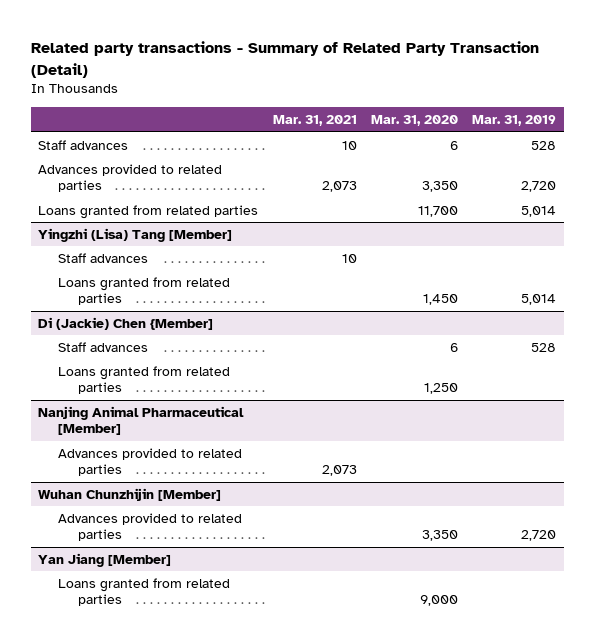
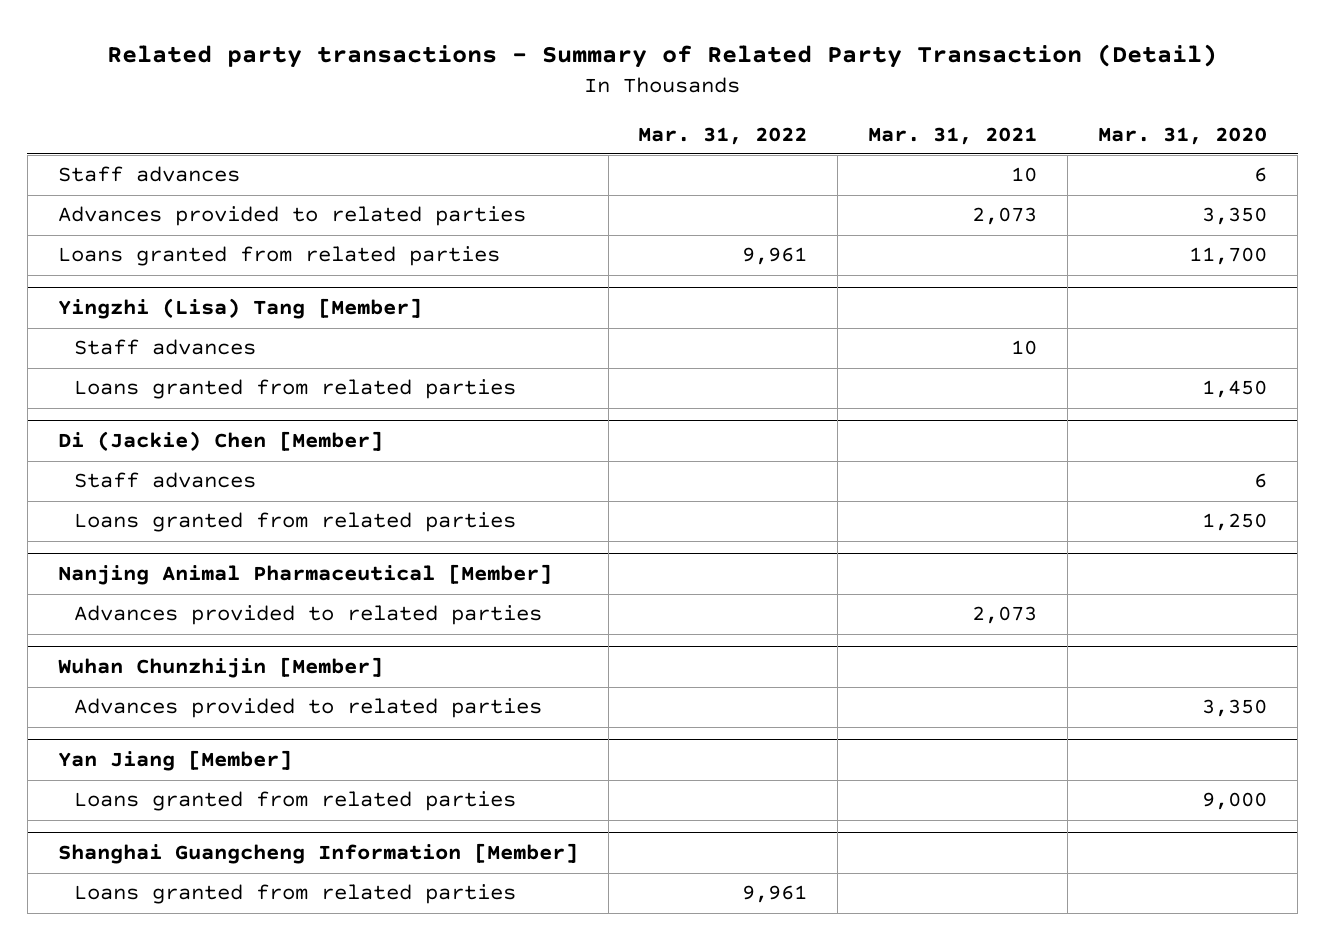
- | Mar. 31, 2021 | Mar. 31, 2020 | Mar. 31, 2019
+ | Mar. 31, 2022 | Mar. 31, 2021 | Mar. 31, 2020
- Di (Jackie) Chen {Member]
+ Di (Jackie) Chen [Member]
+ Shanghai Guangcheng Information [Member]
+ Loans granted from related parties | 9,961 | |

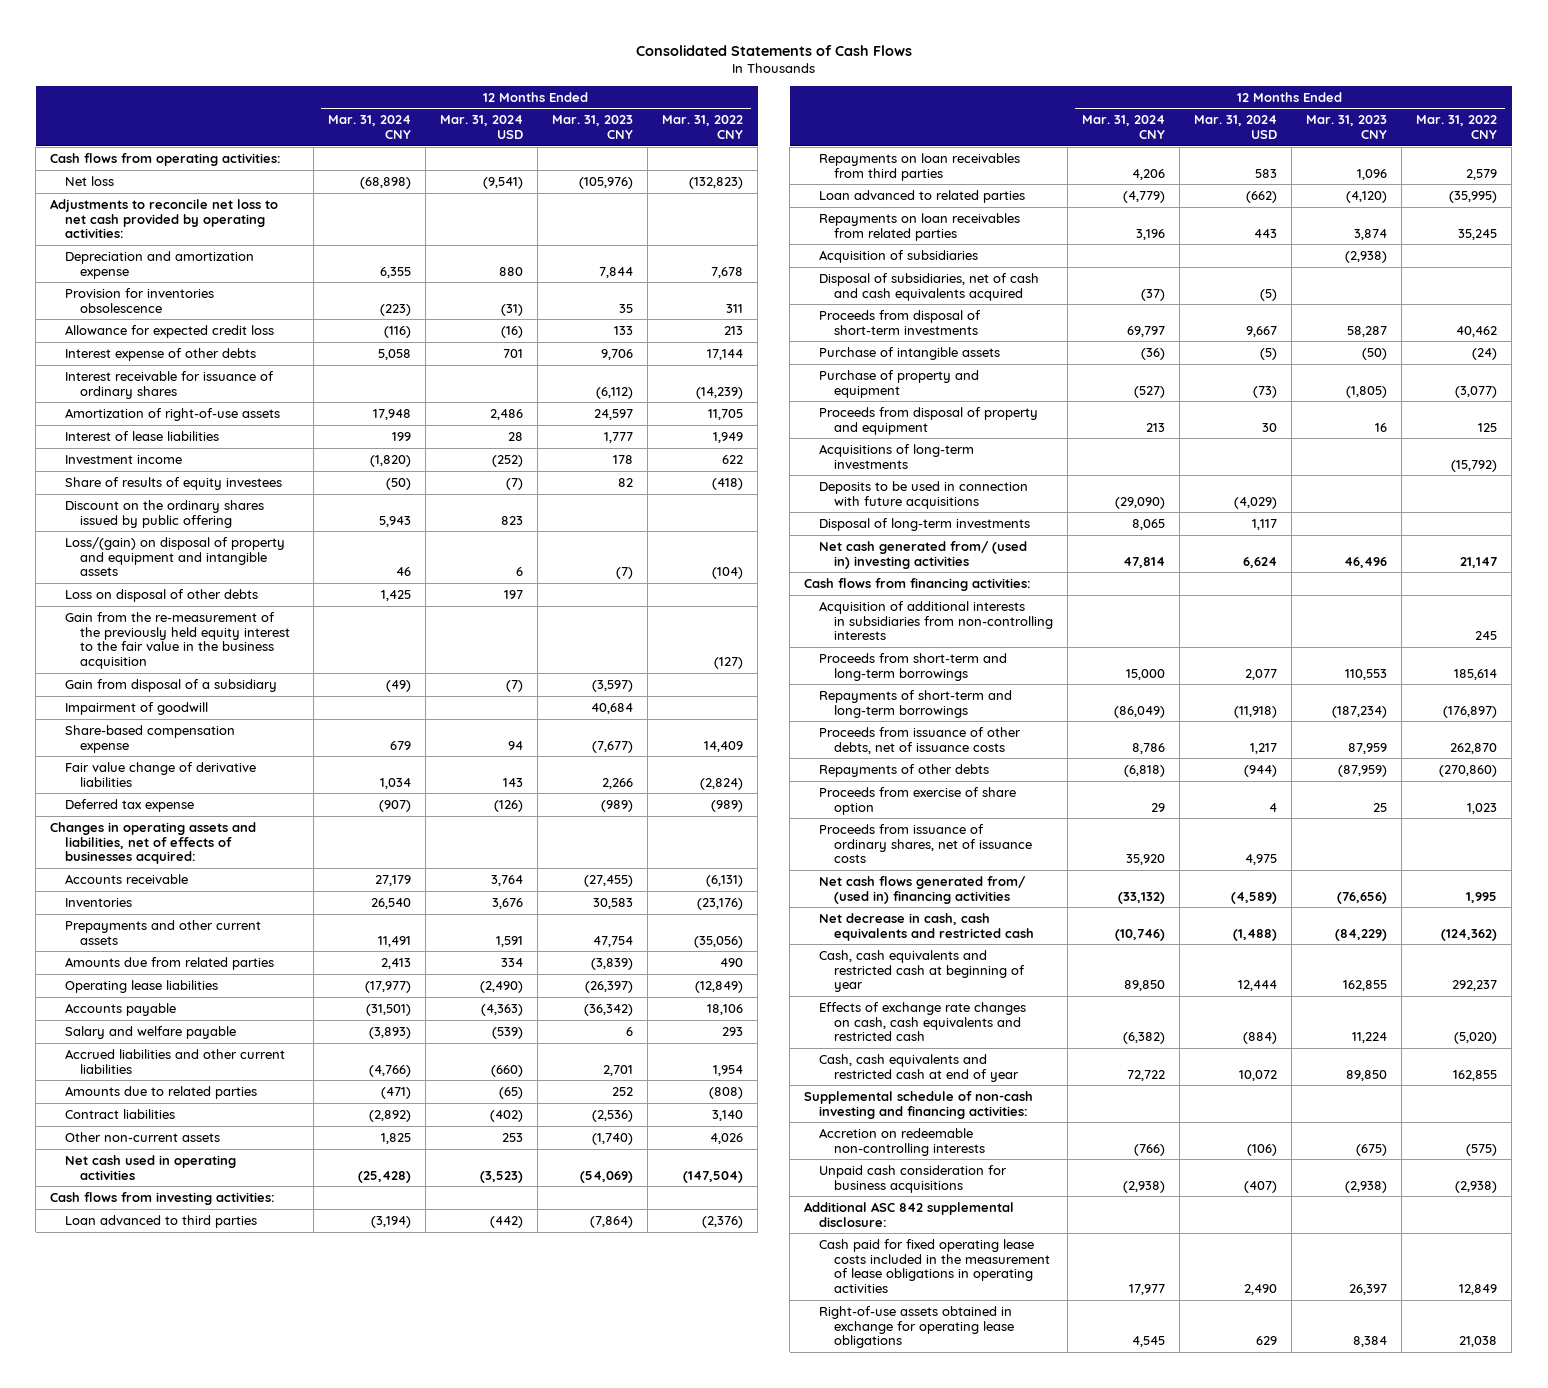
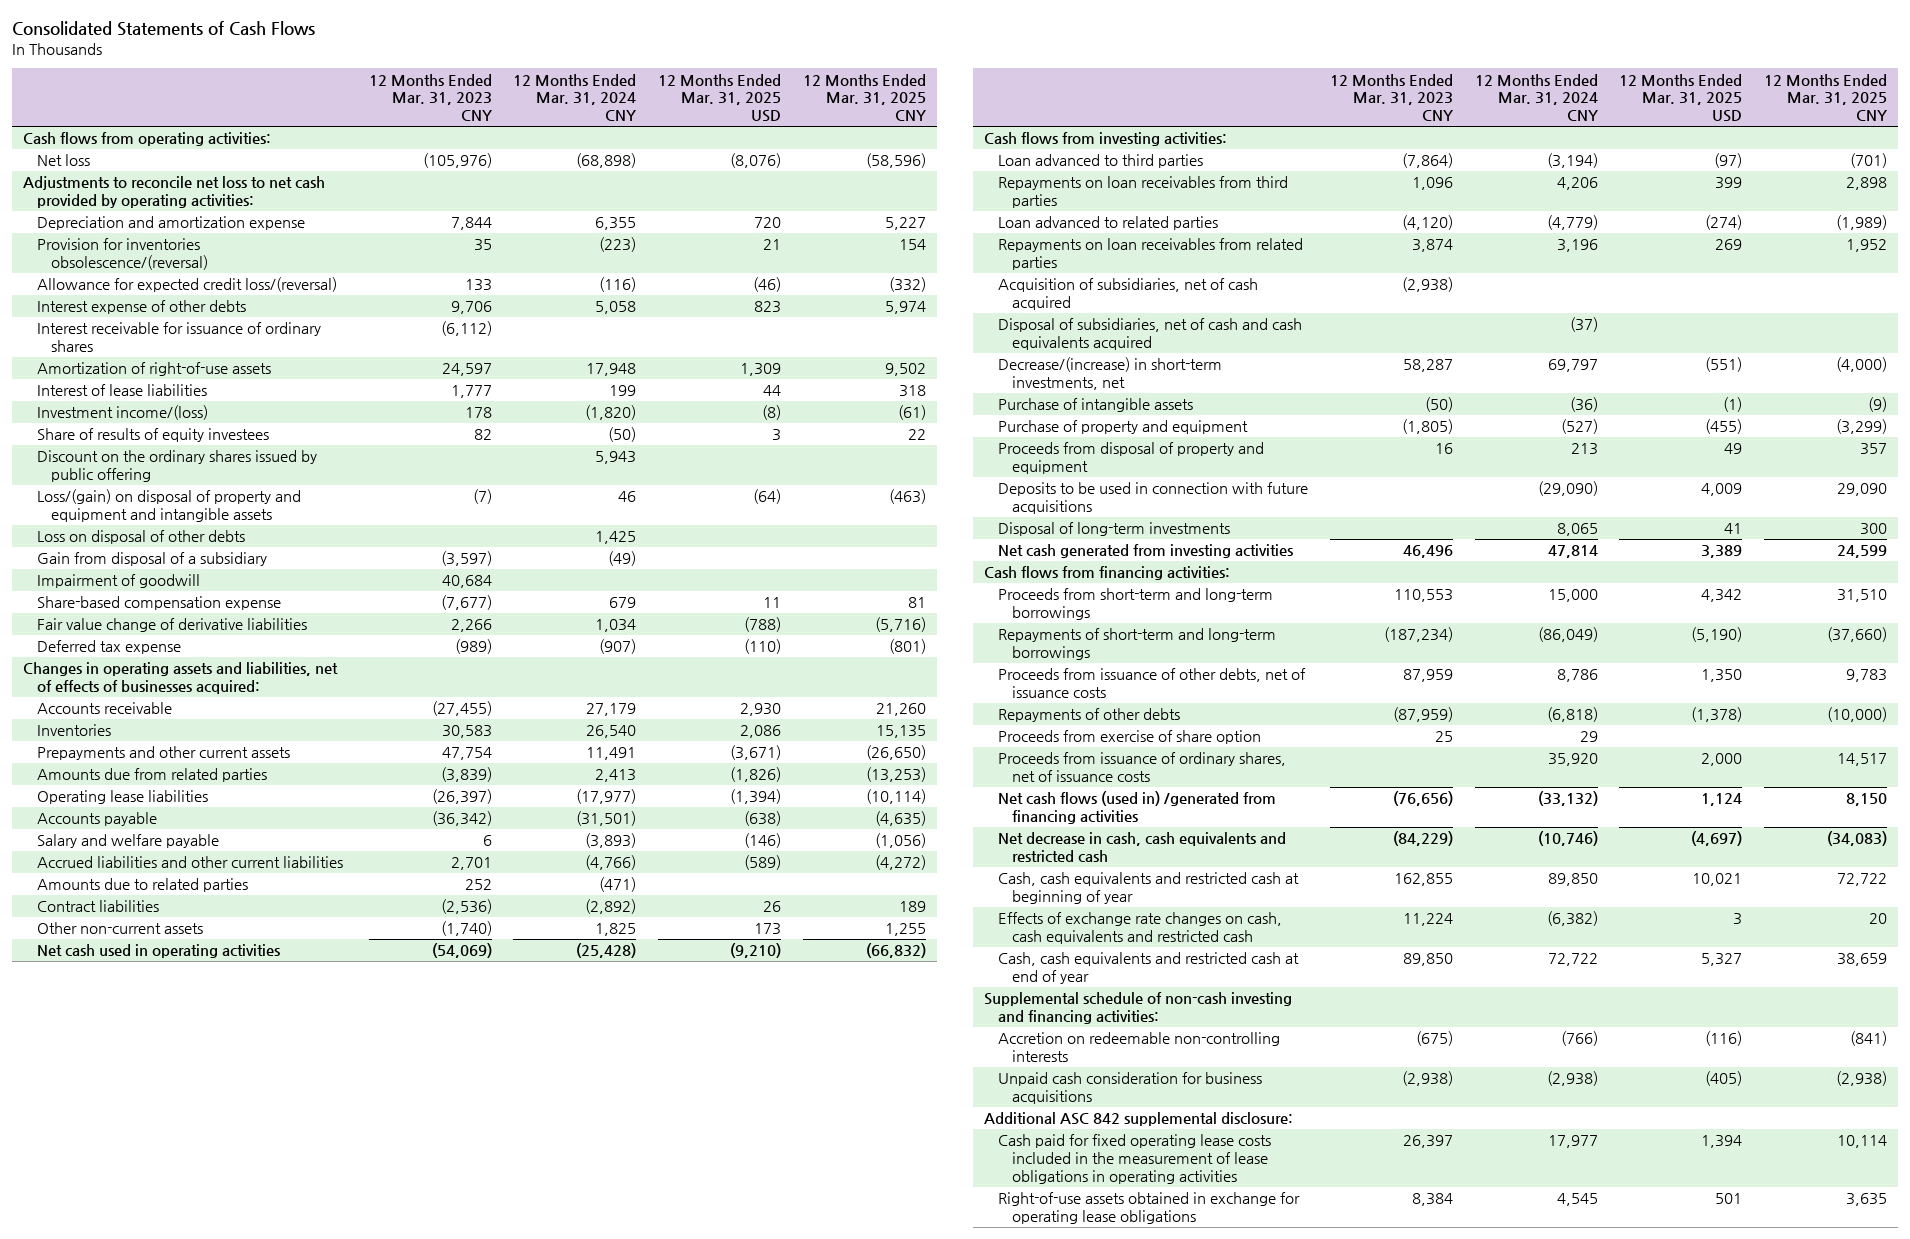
- | 12 Months Ended Mar. 31, 2024 CNY | 12 Months Ended Mar. 31, 2024 USD | 12 Months Ended Mar. 31, 2023 CNY | 12 Months Ended Mar. 31, 2022 CNY
+ | 12 Months Ended Mar. 31, 2023 CNY | 12 Months Ended Mar. 31, 2024 CNY | 12 Months Ended Mar. 31, 2025 USD | 12 Months Ended Mar. 31, 2025 CNY
- Provision for inventories obsolescence | (223) | (31) | 35 | 311
- Allowance for expected credit loss | (116) | (16) | 133 | 213
+ Provision for inventories obsolescence/(reversal) | 35 | (223) | 21 | 154
+ Allowance for expected credit loss/(reversal) | 133 | (116) | (46) | (332)
- Investment income | (1,820) | (252) | 178 | 622
+ Investment income/(loss) | 178 | (1,820) | (8) | (61)
- Gain from the re-measurement of the previously held equity interest to the fair value in the business acquisition | | | | (127)
- Acquisition of subsidiaries | | | (2,938) |
+ Acquisition of subsidiaries, net of cash acquired | (2,938) | | |
- Proceeds from disposal of short-term investments | 69,797 | 9,667 | 58,287 | 40,462
+ Decrease/(increase) in short-term investments, net | 58,287 | 69,797 | (551) | (4,000)
- Acquisitions of long-term investments | | | | (15,792)
- Net cash generated from/ (used in) investing activities | 47,814 | 6,624 | 46,496 | 21,147
+ Net cash generated from investing activities | 46,496 | 47,814 | 3,389 | 24,599
- Acquisition of additional interests in subsidiaries from non-controlling interests | | | | 245
- Net cash flows generated from/ (used in) financing activities | (33,132) | (4,589) | (76,656) | 1,995
+ Net cash flows (used in) /generated from financing activities | (76,656) | (33,132) | 1,124 | 8,150

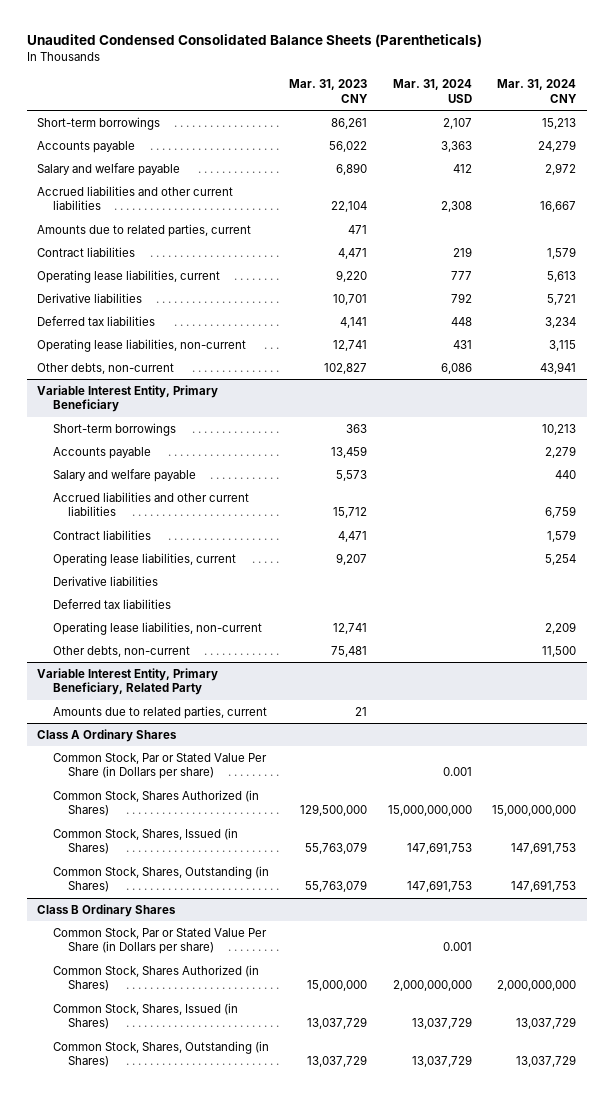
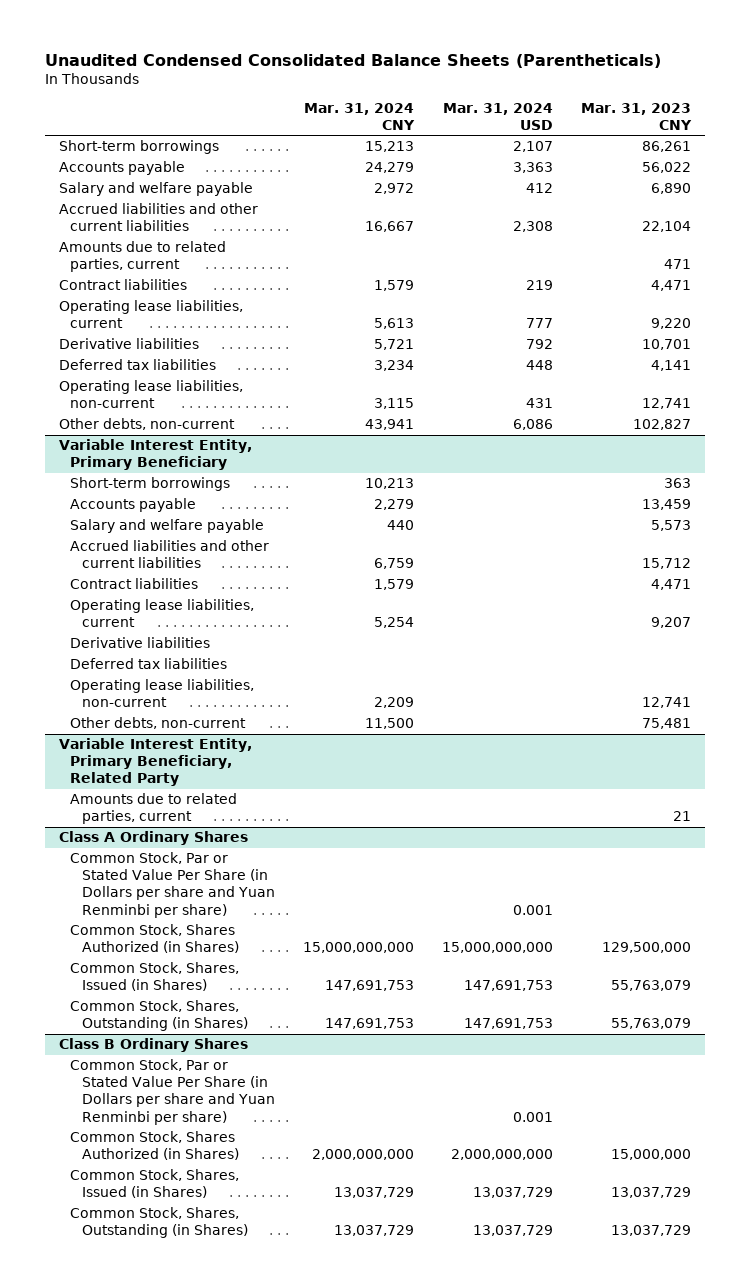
- | Mar. 31, 2023 CNY | Mar. 31, 2024 USD | Mar. 31, 2024 CNY
+ | Mar. 31, 2024 CNY | Mar. 31, 2024 USD | Mar. 31, 2023 CNY
@ Class A Ordinary Shares
- Common Stock, Par or Stated Value Per Share (in Dollars per share) | | 0.001 |
+ Common Stock, Par or Stated Value Per Share (in Dollars per share and Yuan Renminbi per share) | | 0.001 |
@ Class B Ordinary Shares
- Common Stock, Par or Stated Value Per Share (in Dollars per share) | | 0.001 |
+ Common Stock, Par or Stated Value Per Share (in Dollars per share and Yuan Renminbi per share) | | 0.001 |

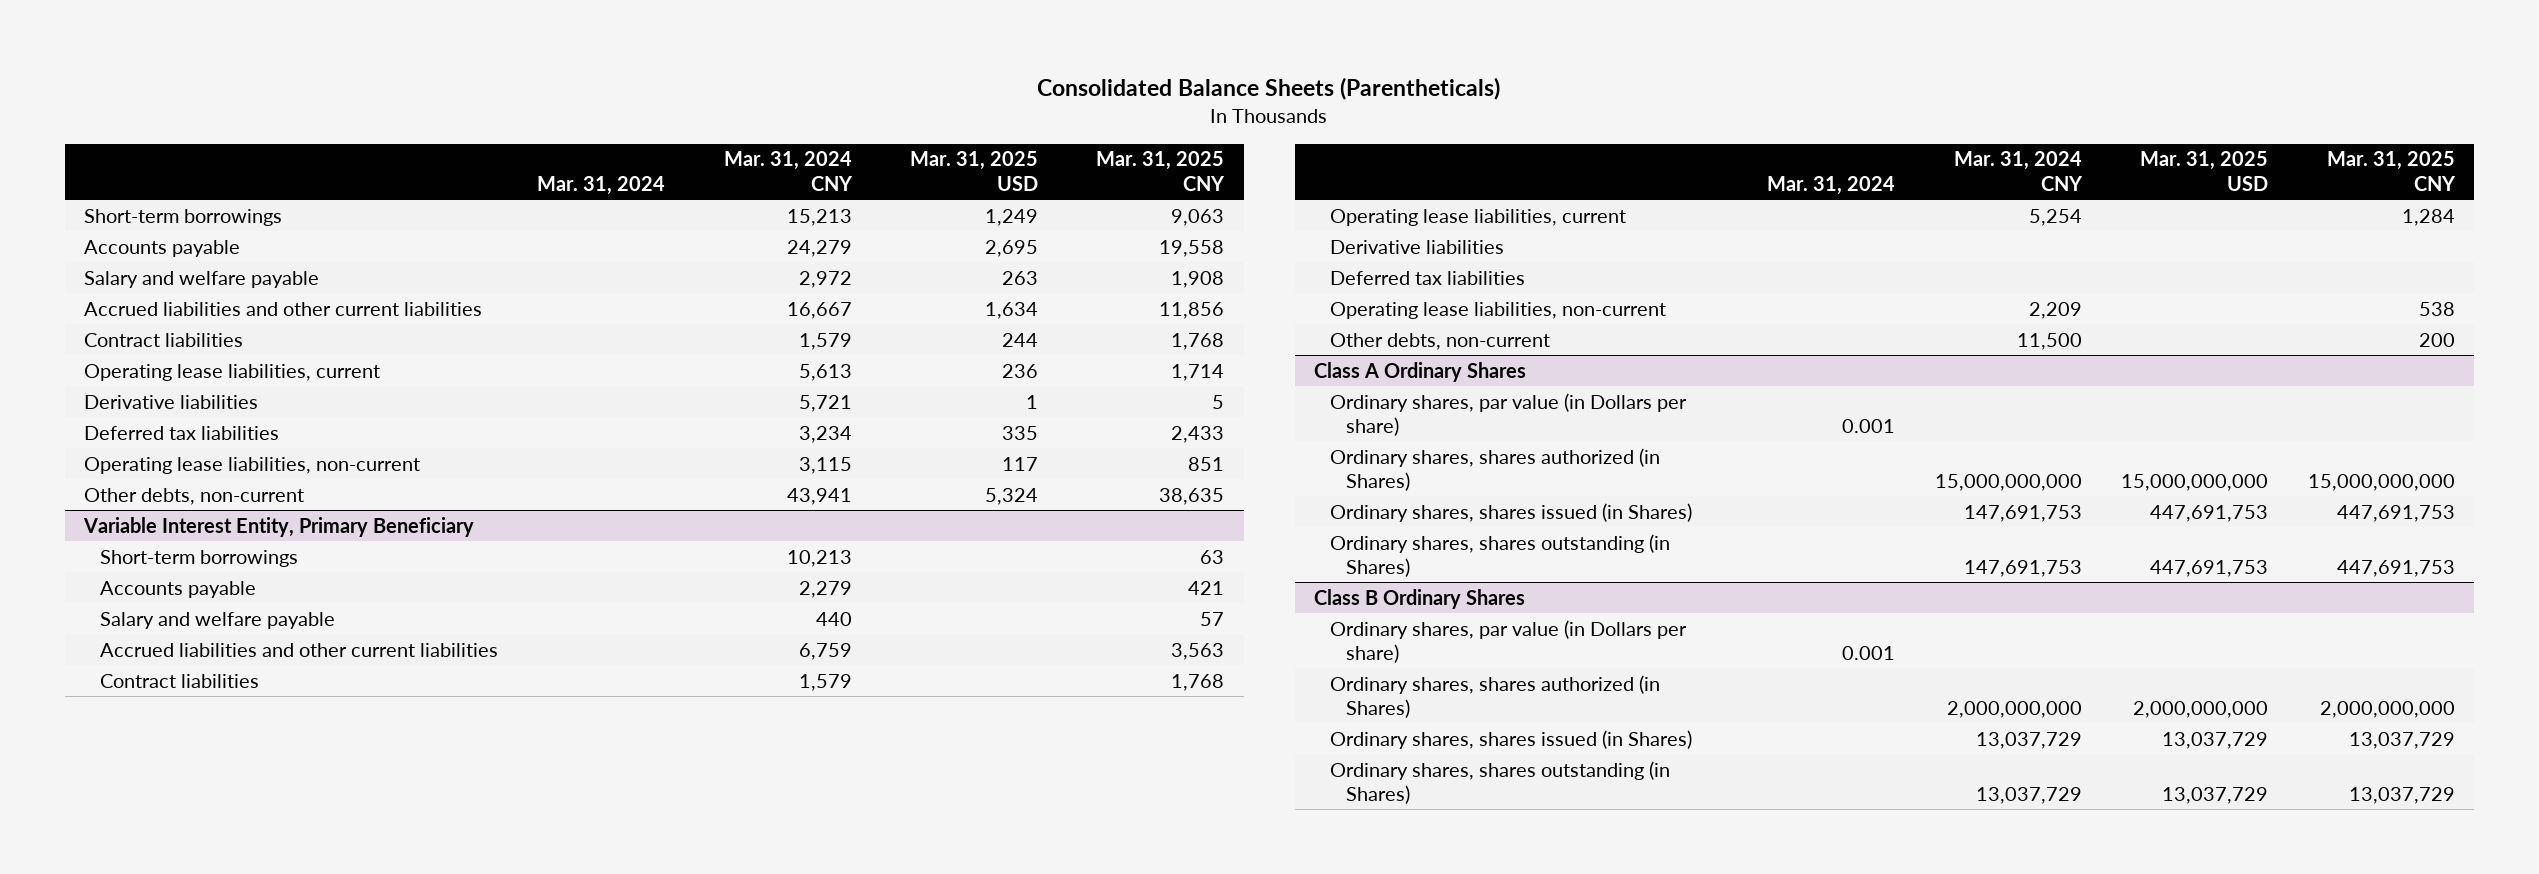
- Unaudited Condensed Consolidated Balance Sheets (Parentheticals)
+ Consolidated Balance Sheets (Parentheticals)
- | Mar. 31, 2024 CNY | Mar. 31, 2024 USD | Mar. 31, 2023 CNY
+ | Mar. 31, 2024 | Mar. 31, 2024 CNY | Mar. 31, 2025 USD | Mar. 31, 2025 CNY
- Amounts due to related parties, current | | | 471
- Variable Interest Entity, Primary Beneficiary, Related Party
- Amounts due to related parties, current | | | 21
@ Class A Ordinary Shares
- Common Stock, Par or Stated Value Per Share (in Dollars per share and Yuan Renminbi per share) | | 0.001 |
- Common Stock, Shares Authorized (in Shares) | 15,000,000,000 | 15,000,000,000 | 129,500,000
- Common Stock, Shares, Issued (in Shares) | 147,691,753 | 147,691,753 | 55,763,079
- Common Stock, Shares, Outstanding (in Shares) | 147,691,753 | 147,691,753 | 55,763,079
+ Ordinary shares, par value (in Dollars per share) | 0.001 | | |
+ Ordinary shares, shares authorized (in Shares) | | 15,000,000,000 | 15,000,000,000 | 15,000,000,000
+ Ordinary shares, shares issued (in Shares) | | 147,691,753 | 447,691,753 | 447,691,753
+ Ordinary shares, shares outstanding (in Shares) | | 147,691,753 | 447,691,753 | 447,691,753
@ Class B Ordinary Shares
- Common Stock, Par or Stated Value Per Share (in Dollars per share and Yuan Renminbi per share) | | 0.001 |
- Common Stock, Shares Authorized (in Shares) | 2,000,000,000 | 2,000,000,000 | 15,000,000
- Common Stock, Shares, Issued (in Shares) | 13,037,729 | 13,037,729 | 13,037,729
- Common Stock, Shares, Outstanding (in Shares) | 13,037,729 | 13,037,729 | 13,037,729
+ Ordinary shares, par value (in Dollars per share) | 0.001 | | |
+ Ordinary shares, shares authorized (in Shares) | | 2,000,000,000 | 2,000,000,000 | 2,000,000,000
+ Ordinary shares, shares issued (in Shares) | | 13,037,729 | 13,037,729 | 13,037,729
+ Ordinary shares, shares outstanding (in Shares) | | 13,037,729 | 13,037,729 | 13,037,729

